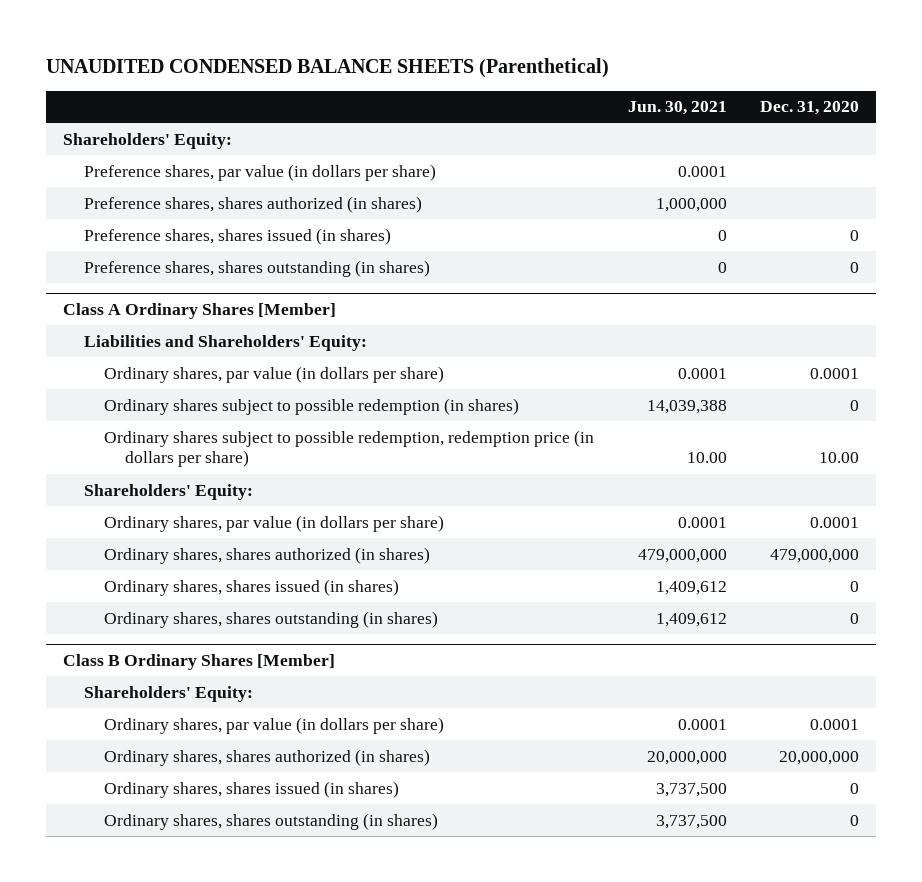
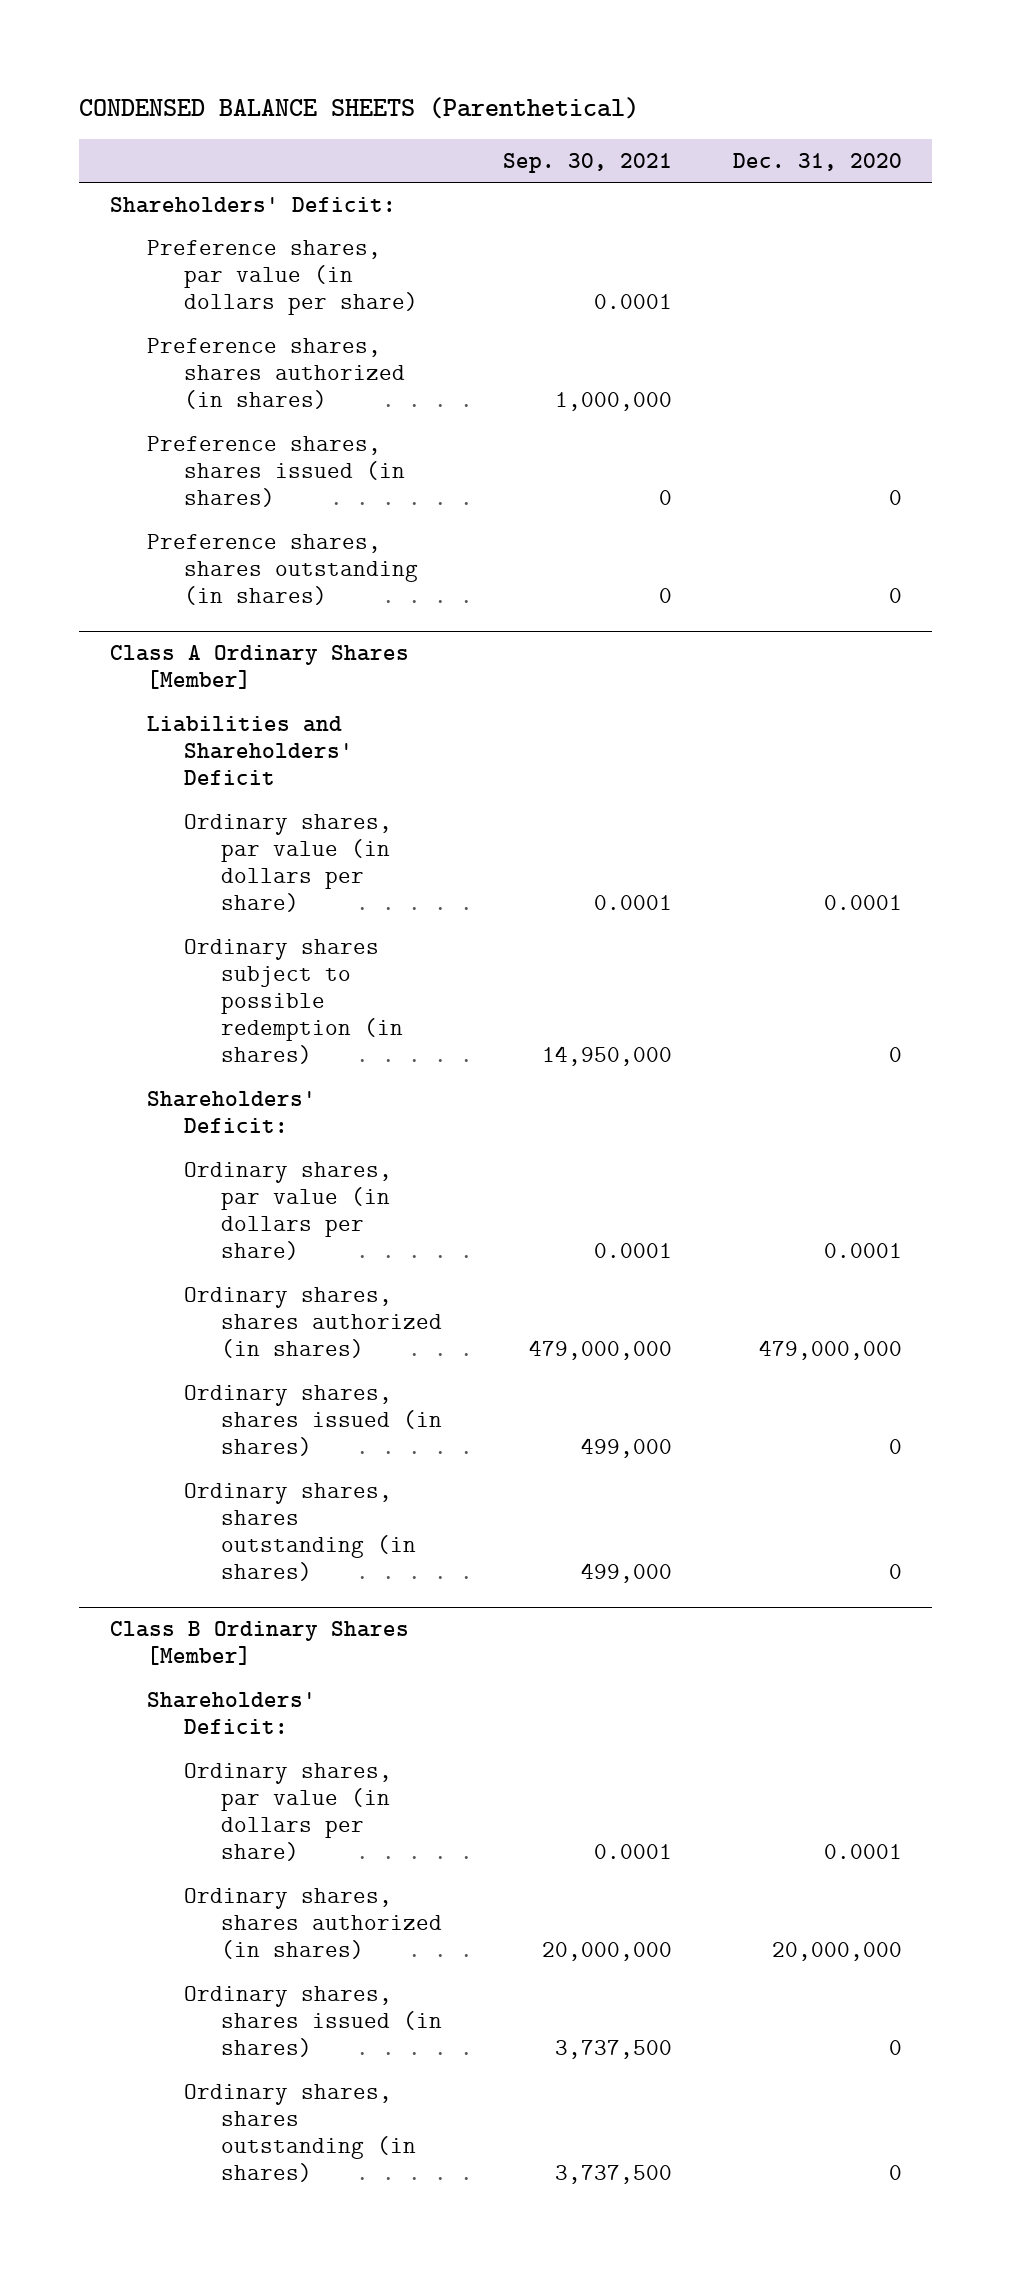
- UNAUDITED CONDENSED BALANCE SHEETS (Parenthetical)
+ CONDENSED BALANCE SHEETS (Parenthetical)
- | Jun. 30, 2021 | Dec. 31, 2020
+ | Sep. 30, 2021 | Dec. 31, 2020
- Shareholders' Equity:
+ Shareholders' Deficit:
@ Class A Ordinary Shares [Member]
- Liabilities and Shareholders' Equity:
+ Liabilities and Shareholders' Deficit
- Ordinary shares subject to possible redemption, redemption price (in dollars per share) | 10.00 | 10.00
- Shareholders' Equity:
+ Shareholders' Deficit:
@ Class B Ordinary Shares [Member]
- Shareholders' Equity:
+ Shareholders' Deficit:

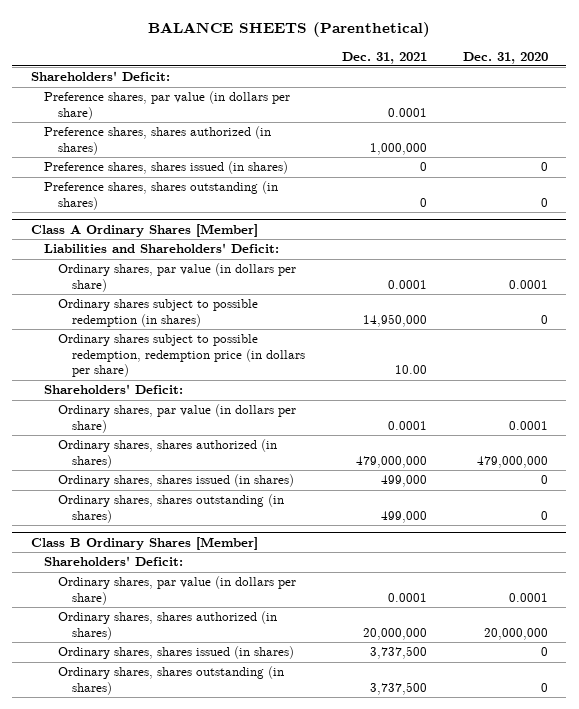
- CONDENSED BALANCE SHEETS (Parenthetical)
+ BALANCE SHEETS (Parenthetical)
- | Sep. 30, 2021 | Dec. 31, 2020
+ | Dec. 31, 2021 | Dec. 31, 2020
@ Class A Ordinary Shares [Member]
- Liabilities and Shareholders' Deficit
+ Liabilities and Shareholders' Deficit:
+ Ordinary shares subject to possible redemption, redemption price (in dollars per share) | 10.00 |

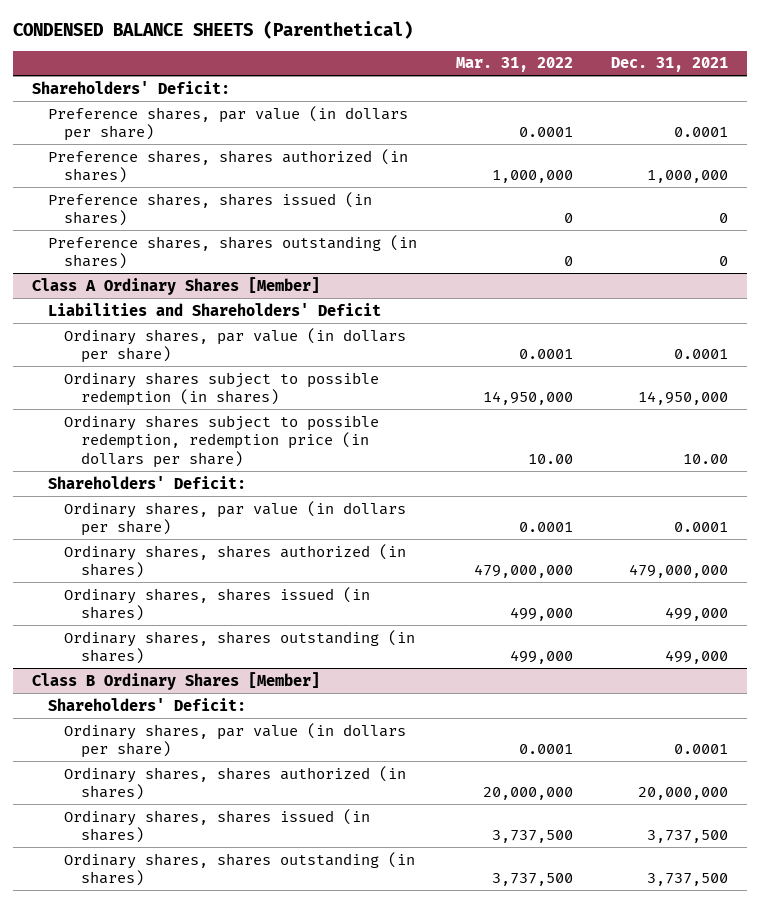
- BALANCE SHEETS (Parenthetical)
+ CONDENSED BALANCE SHEETS (Parenthetical)
- | Dec. 31, 2021 | Dec. 31, 2020
+ | Mar. 31, 2022 | Dec. 31, 2021
@ Class A Ordinary Shares [Member]
- Liabilities and Shareholders' Deficit:
+ Liabilities and Shareholders' Deficit

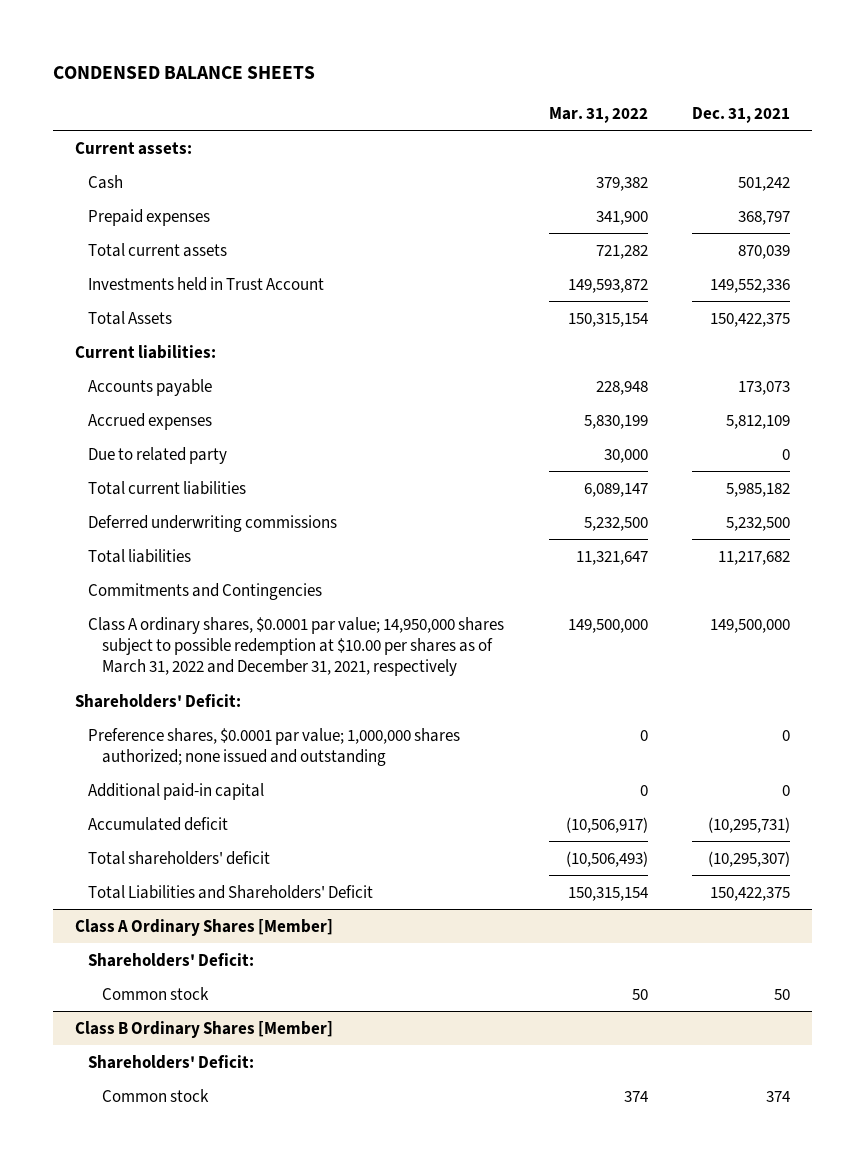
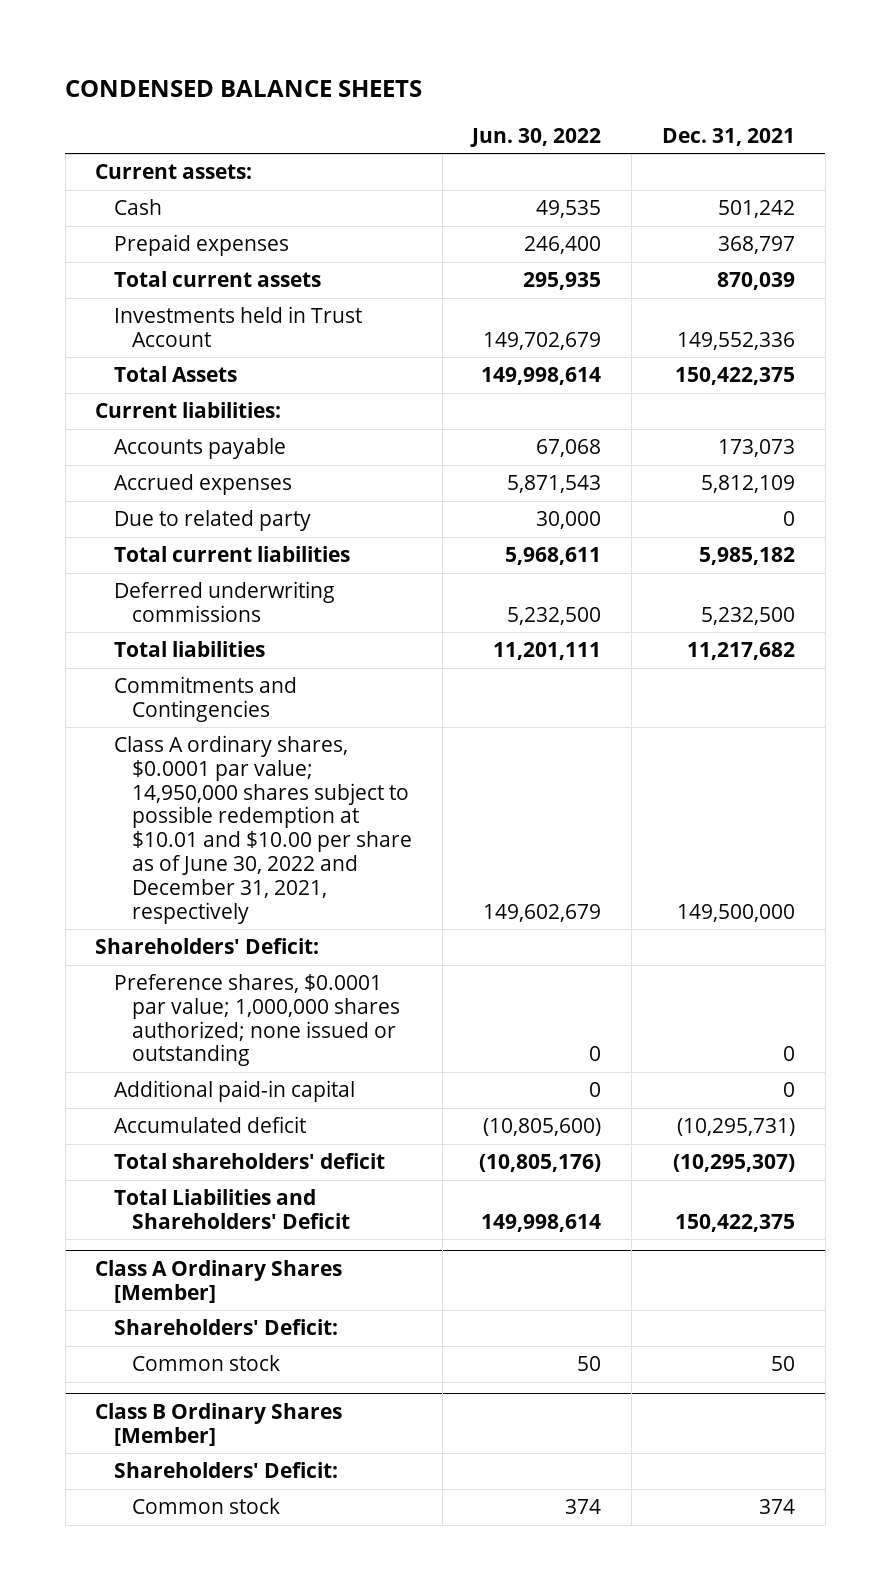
- | Mar. 31, 2022 | Dec. 31, 2021
+ | Jun. 30, 2022 | Dec. 31, 2021
- Class A ordinary shares, $0.0001 par value; 14,950,000 shares subject to possible redemption at $10.00 per shares as of March 31, 2022 and December 31, 2021, respectively | 149,500,000 | 149,500,000
+ Class A ordinary shares, $0.0001 par value; 14,950,000 shares subject to possible redemption at $10.01 and $10.00 per share as of June 30, 2022 and December 31, 2021, respectively | 149,602,679 | 149,500,000
- Preference shares, $0.0001 par value; 1,000,000 shares authorized; none issued and outstanding | 0 | 0
+ Preference shares, $0.0001 par value; 1,000,000 shares authorized; none issued or outstanding | 0 | 0

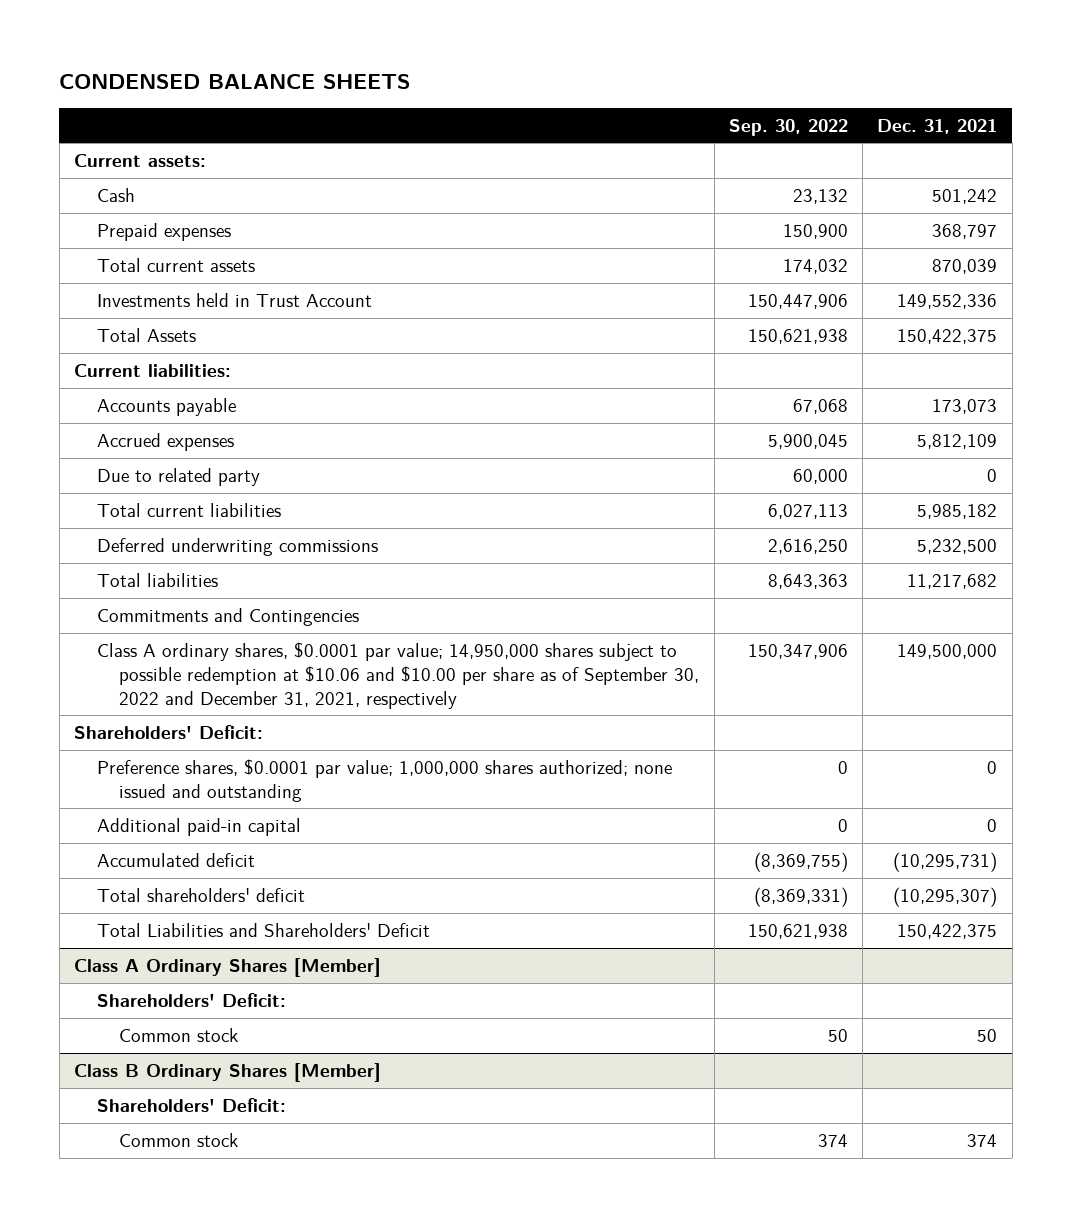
- | Jun. 30, 2022 | Dec. 31, 2021
+ | Sep. 30, 2022 | Dec. 31, 2021
- Class A ordinary shares, $0.0001 par value; 14,950,000 shares subject to possible redemption at $10.01 and $10.00 per share as of June 30, 2022 and December 31, 2021, respectively | 149,602,679 | 149,500,000
+ Class A ordinary shares, $0.0001 par value; 14,950,000 shares subject to possible redemption at $10.06 and $10.00 per share as of September 30, 2022 and December 31, 2021, respectively | 150,347,906 | 149,500,000
- Preference shares, $0.0001 par value; 1,000,000 shares authorized; none issued or outstanding | 0 | 0
+ Preference shares, $0.0001 par value; 1,000,000 shares authorized; none issued and outstanding | 0 | 0

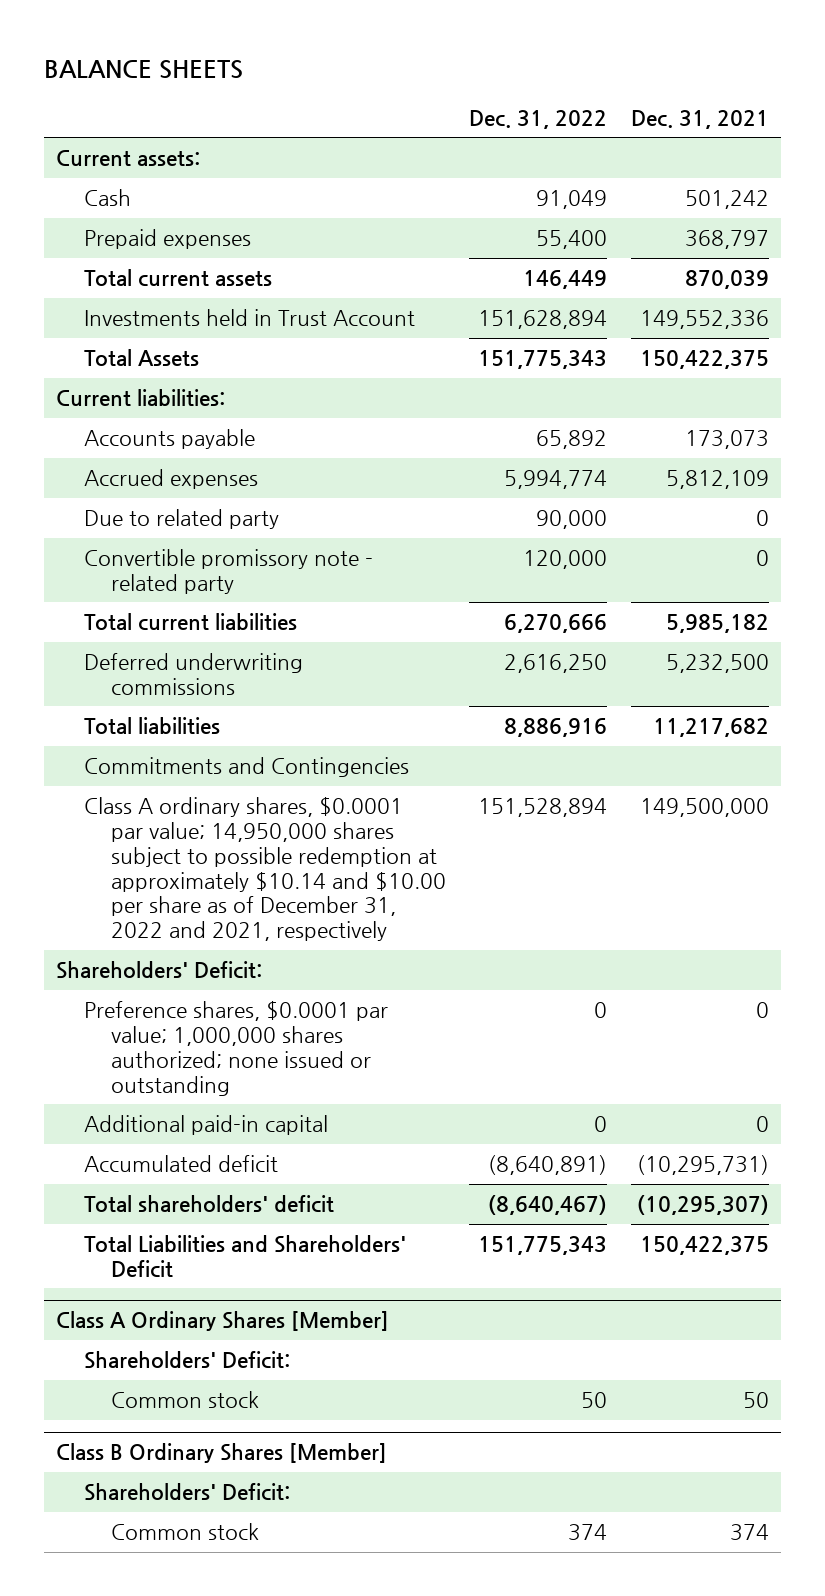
- CONDENSED BALANCE SHEETS
+ BALANCE SHEETS
- | Sep. 30, 2022 | Dec. 31, 2021
+ | Dec. 31, 2022 | Dec. 31, 2021
+ Convertible promissory note - related party | 120,000 | 0
- Class A ordinary shares, $0.0001 par value; 14,950,000 shares subject to possible redemption at $10.06 and $10.00 per share as of September 30, 2022 and December 31, 2021, respectively | 150,347,906 | 149,500,000
+ Class A ordinary shares, $0.0001 par value; 14,950,000 shares subject to possible redemption at approximately $10.14 and $10.00 per share as of December 31, 2022 and 2021, respectively | 151,528,894 | 149,500,000
- Preference shares, $0.0001 par value; 1,000,000 shares authorized; none issued and outstanding | 0 | 0
+ Preference shares, $0.0001 par value; 1,000,000 shares authorized; none issued or outstanding | 0 | 0

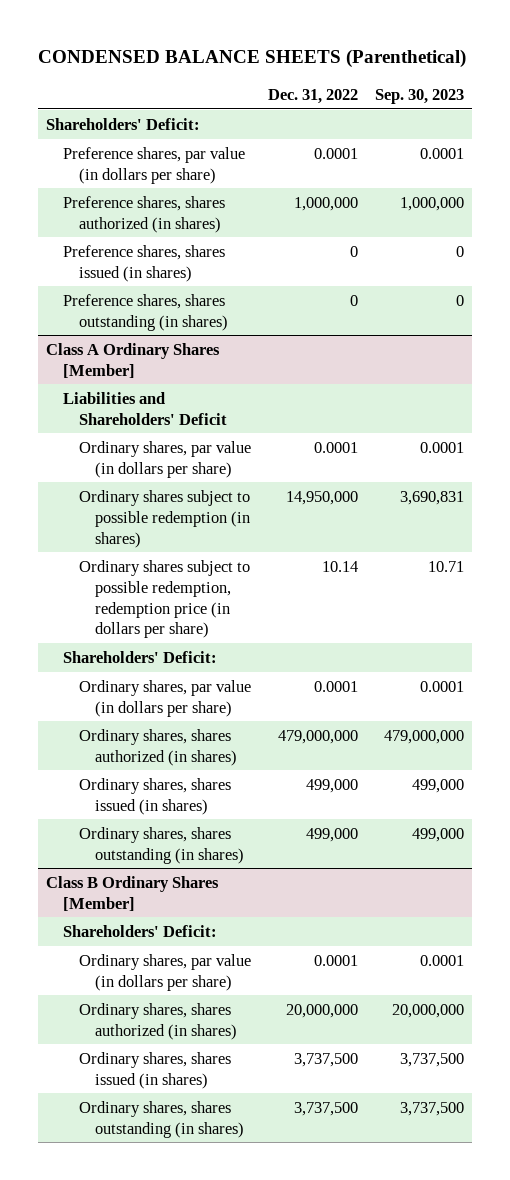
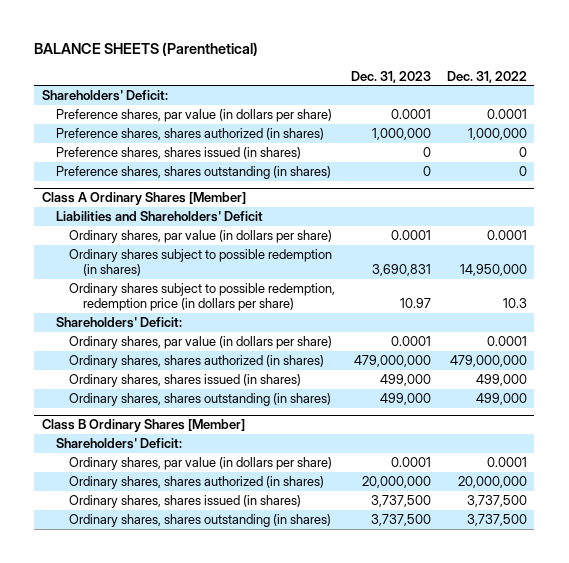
- CONDENSED BALANCE SHEETS (Parenthetical)
+ BALANCE SHEETS (Parenthetical)
- | Dec. 31, 2022 | Sep. 30, 2023
+ | Dec. 31, 2023 | Dec. 31, 2022
@ Class A Ordinary Shares [Member]
- Ordinary shares subject to possible redemption, redemption price (in dollars per share) | 10.14 | 10.71
+ Ordinary shares subject to possible redemption, redemption price (in dollars per share) | 10.97 | 10.3

